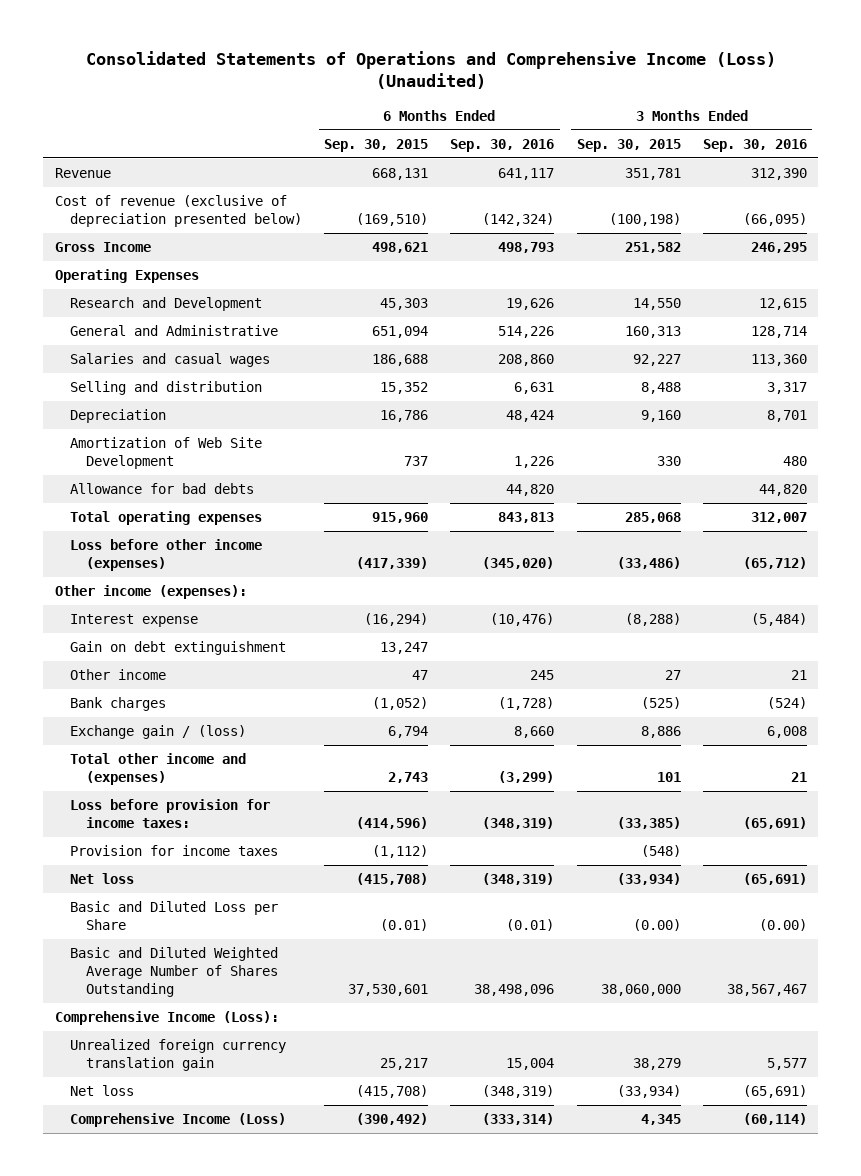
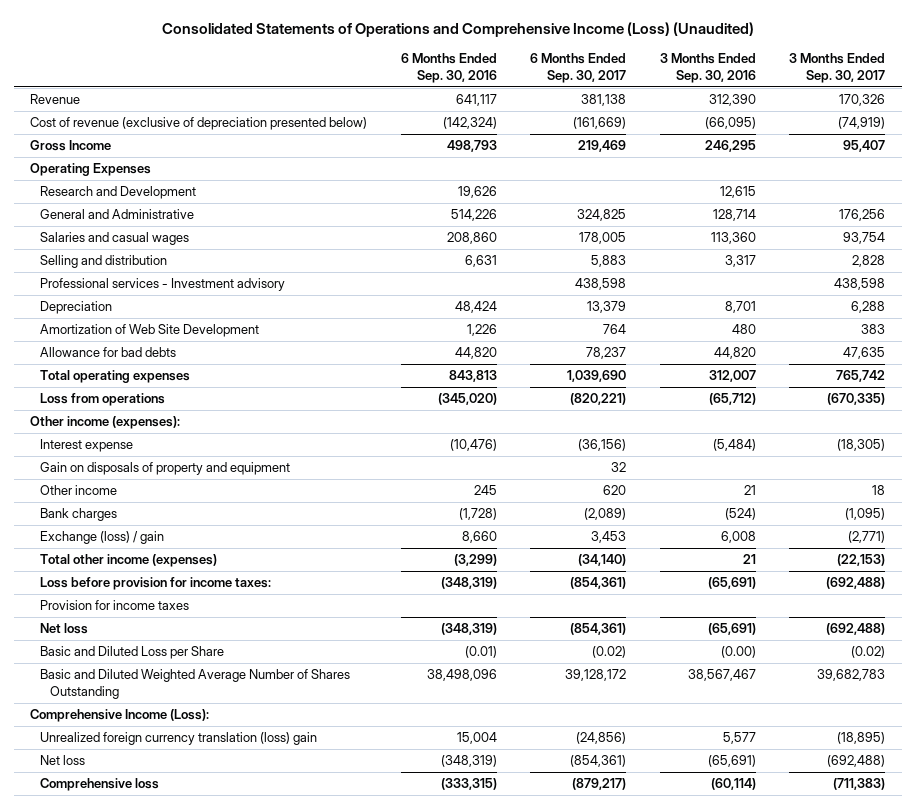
- | 6 Months Ended Sep. 30, 2015 | 6 Months Ended Sep. 30, 2016 | 3 Months Ended Sep. 30, 2015 | 3 Months Ended Sep. 30, 2016
+ | 6 Months Ended Sep. 30, 2016 | 6 Months Ended Sep. 30, 2017 | 3 Months Ended Sep. 30, 2016 | 3 Months Ended Sep. 30, 2017
+ Professional services - Investment advisory | | 438,598 | | 438,598
- Loss before other income (expenses) | (417,339) | (345,020) | (33,486) | (65,712)
+ Loss from operations | (345,020) | (820,221) | (65,712) | (670,335)
- Gain on debt extinguishment | 13,247 | | |
+ Gain on disposals of property and equipment | | 32 | |
- Exchange gain / (loss) | 6,794 | 8,660 | 8,886 | 6,008
- Total other income and (expenses) | 2,743 | (3,299) | 101 | 21
+ Exchange (loss) / gain | 8,660 | 3,453 | 6,008 | (2,771)
+ Total other income (expenses) | (3,299) | (34,140) | 21 | (22,153)
- Unrealized foreign currency translation gain | 25,217 | 15,004 | 38,279 | 5,577
+ Unrealized foreign currency translation (loss) gain | 15,004 | (24,856) | 5,577 | (18,895)
- Comprehensive Income (Loss) | (390,492) | (333,314) | 4,345 | (60,114)
+ Comprehensive loss | (333,315) | (879,217) | (60,114) | (711,383)

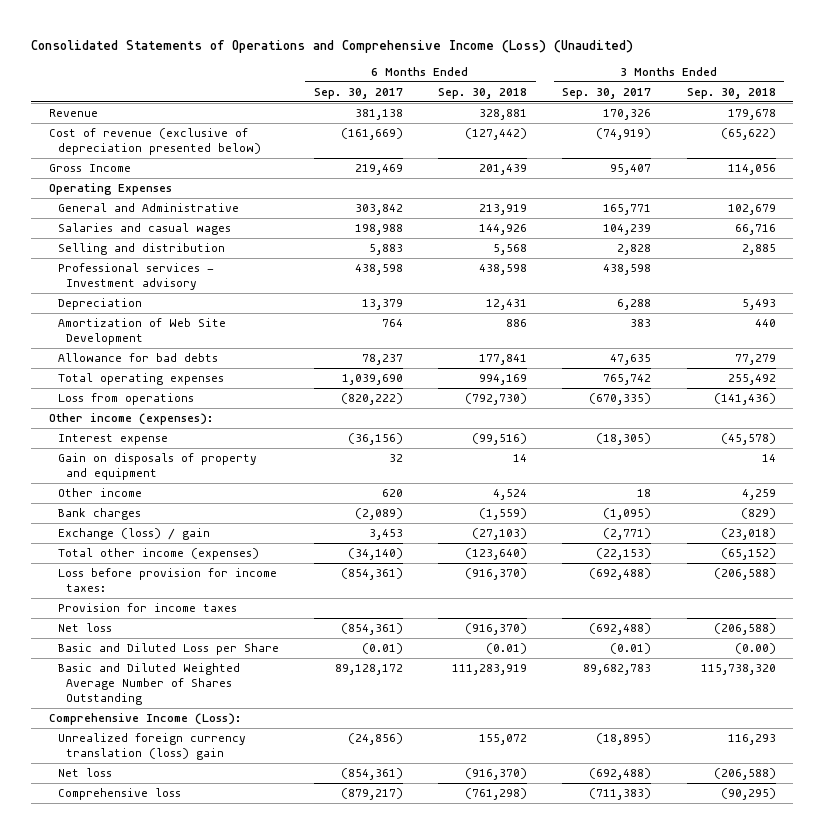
- | 6 Months Ended Sep. 30, 2016 | 6 Months Ended Sep. 30, 2017 | 3 Months Ended Sep. 30, 2016 | 3 Months Ended Sep. 30, 2017
+ | 6 Months Ended Sep. 30, 2017 | 6 Months Ended Sep. 30, 2018 | 3 Months Ended Sep. 30, 2017 | 3 Months Ended Sep. 30, 2018
- Research and Development | 19,626 | | 12,615 |
- General and Administrative | 514,226 | 324,825 | 128,714 | 176,256
- Salaries and casual wages | 208,860 | 178,005 | 113,360 | 93,754
+ General and Administrative | 303,842 | 213,919 | 165,771 | 102,679
+ Salaries and casual wages | 198,988 | 144,926 | 104,239 | 66,716
- Loss from operations | (345,020) | (820,221) | (65,712) | (670,335)
+ Loss from operations | (820,222) | (792,730) | (670,335) | (141,436)
- Basic and Diluted Loss per Share | (0.01) | (0.02) | (0.00) | (0.02)
- Basic and Diluted Weighted Average Number of Shares Outstanding | 38,498,096 | 39,128,172 | 38,567,467 | 39,682,783
+ Basic and Diluted Loss per Share | (0.01) | (0.01) | (0.01) | (0.00)
+ Basic and Diluted Weighted Average Number of Shares Outstanding | 89,128,172 | 111,283,919 | 89,682,783 | 115,738,320

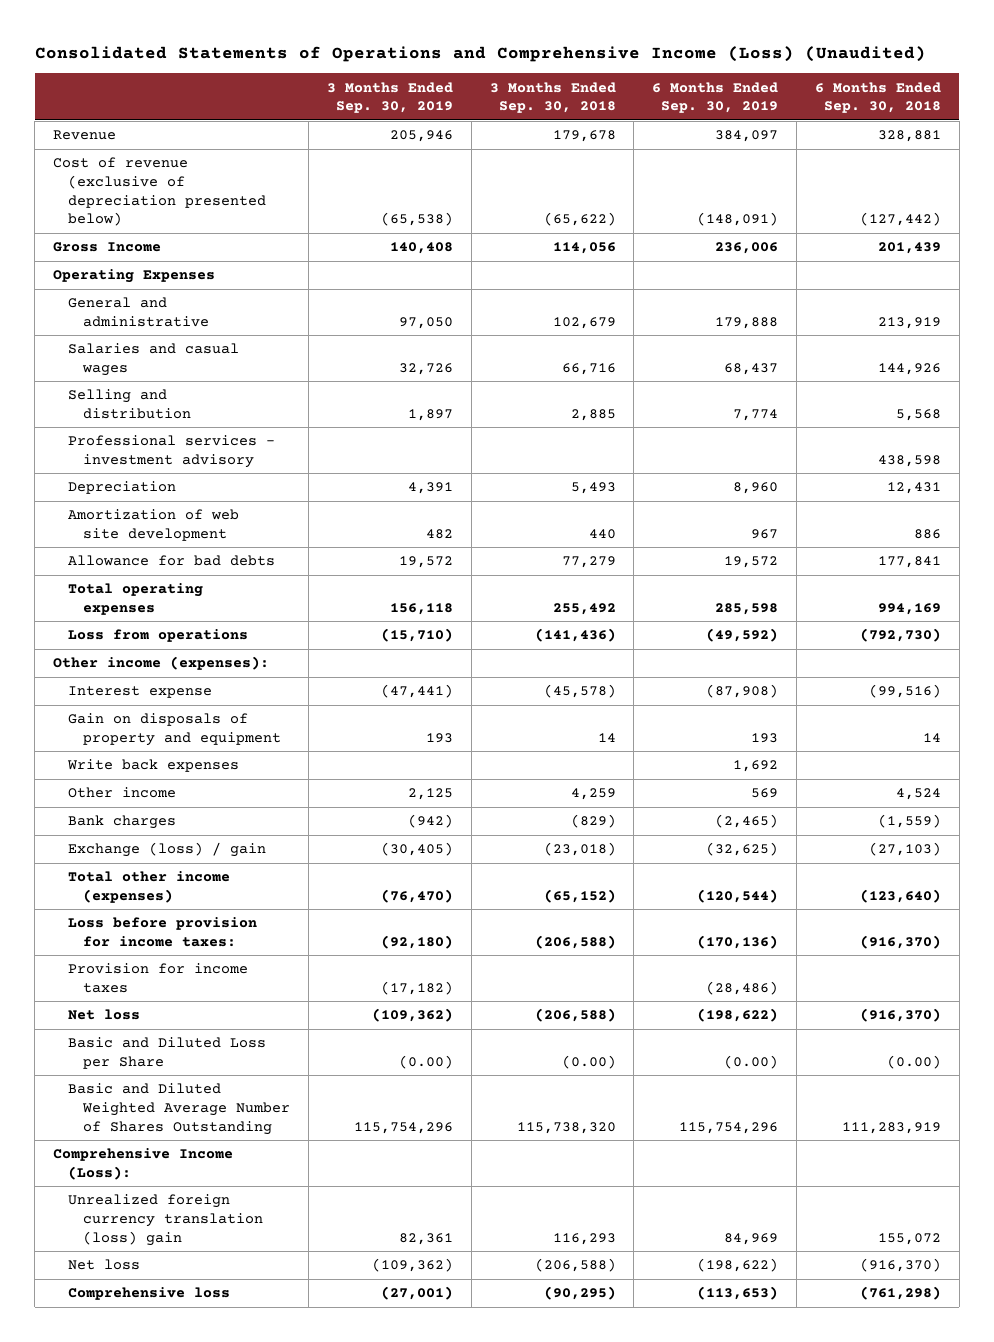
- | 6 Months Ended Sep. 30, 2017 | 6 Months Ended Sep. 30, 2018 | 3 Months Ended Sep. 30, 2017 | 3 Months Ended Sep. 30, 2018
+ | 3 Months Ended Sep. 30, 2019 | 3 Months Ended Sep. 30, 2018 | 6 Months Ended Sep. 30, 2019 | 6 Months Ended Sep. 30, 2018
- General and Administrative | 303,842 | 213,919 | 165,771 | 102,679
+ General and administrative | 97,050 | 102,679 | 179,888 | 213,919
- Professional services - Investment advisory | 438,598 | 438,598 | 438,598 |
+ Professional services - investment advisory | | | | 438,598
- Amortization of Web Site Development | 764 | 886 | 383 | 440
+ Amortization of web site development | 482 | 440 | 967 | 886
+ Write back expenses | | | 1,692 |
- Basic and Diluted Loss per Share | (0.01) | (0.01) | (0.01) | (0.00)
+ Basic and Diluted Loss per Share | (0.00) | (0.00) | (0.00) | (0.00)

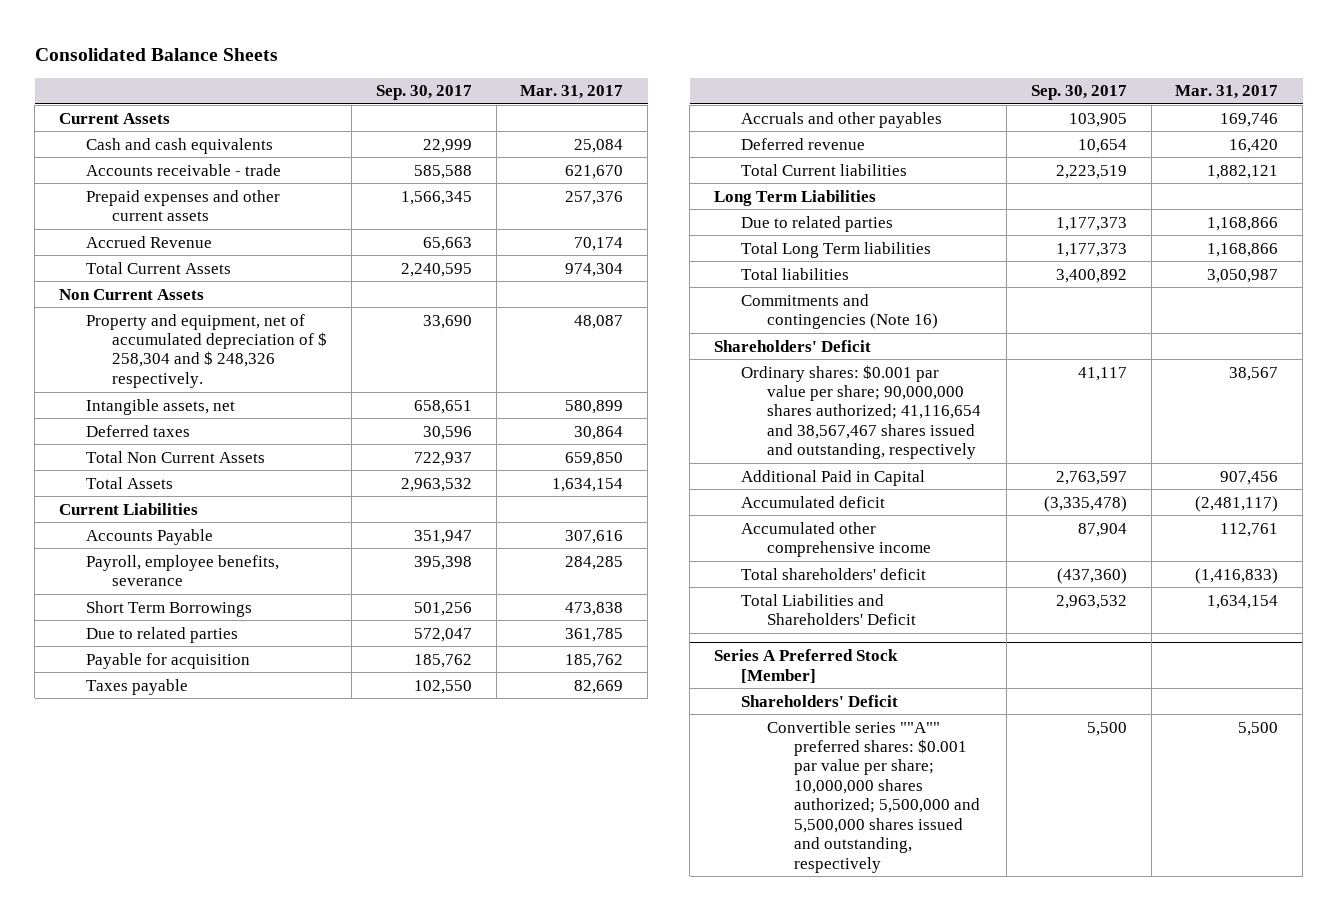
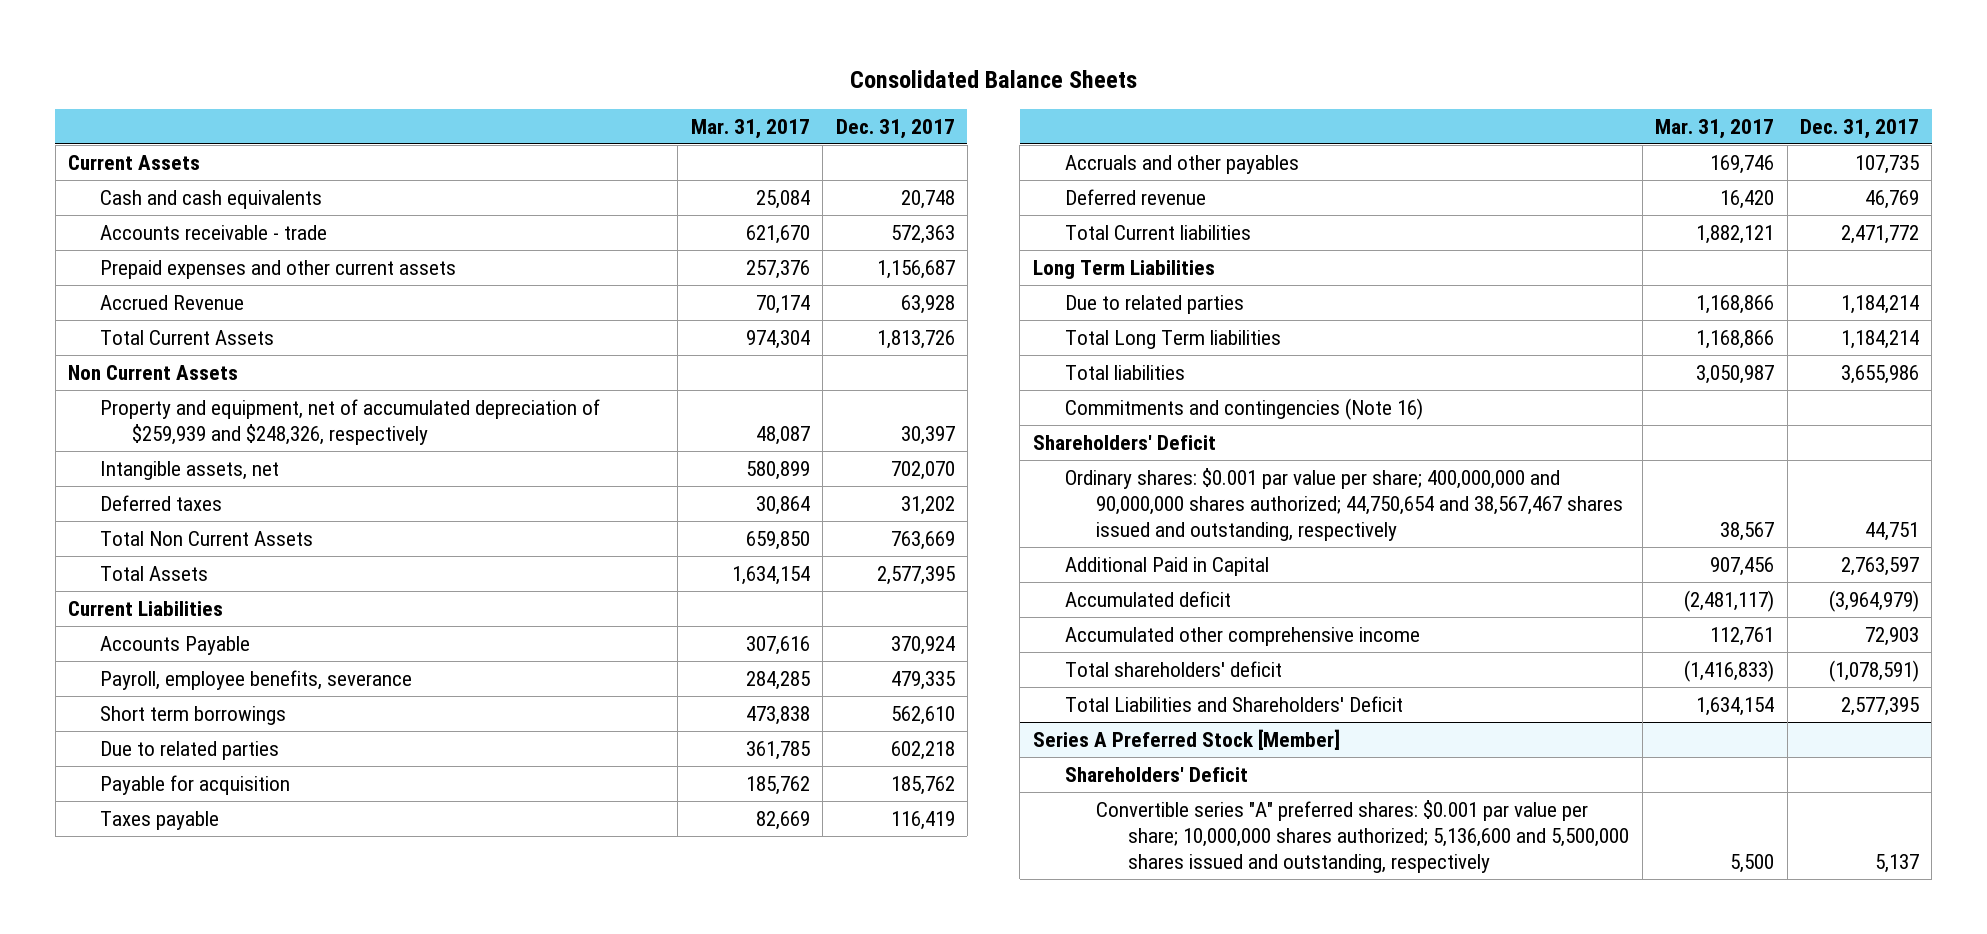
- | Sep. 30, 2017 | Mar. 31, 2017
+ | Mar. 31, 2017 | Dec. 31, 2017
- Property and equipment, net of accumulated depreciation of $ 258,304 and $ 248,326 respectively. | 33,690 | 48,087
+ Property and equipment, net of accumulated depreciation of $259,939 and $248,326, respectively | 48,087 | 30,397
- Short Term Borrowings | 501,256 | 473,838
+ Short term borrowings | 473,838 | 562,610
- Ordinary shares: $0.001 par value per share; 90,000,000 shares authorized; 41,116,654 and 38,567,467 shares issued and outstanding, respectively | 41,117 | 38,567
+ Ordinary shares: $0.001 par value per share; 400,000,000 and 90,000,000 shares authorized; 44,750,654 and 38,567,467 shares issued and outstanding, respectively | 38,567 | 44,751
@ Series A Preferred Stock [Member]
- Convertible series ""A"" preferred shares: $0.001 par value per share; 10,000,000 shares authorized; 5,500,000 and 5,500,000 shares issued and outstanding, respectively | 5,500 | 5,500
+ Convertible series "A" preferred shares: $0.001 par value per share; 10,000,000 shares authorized; 5,136,600 and 5,500,000 shares issued and outstanding, respectively | 5,500 | 5,137

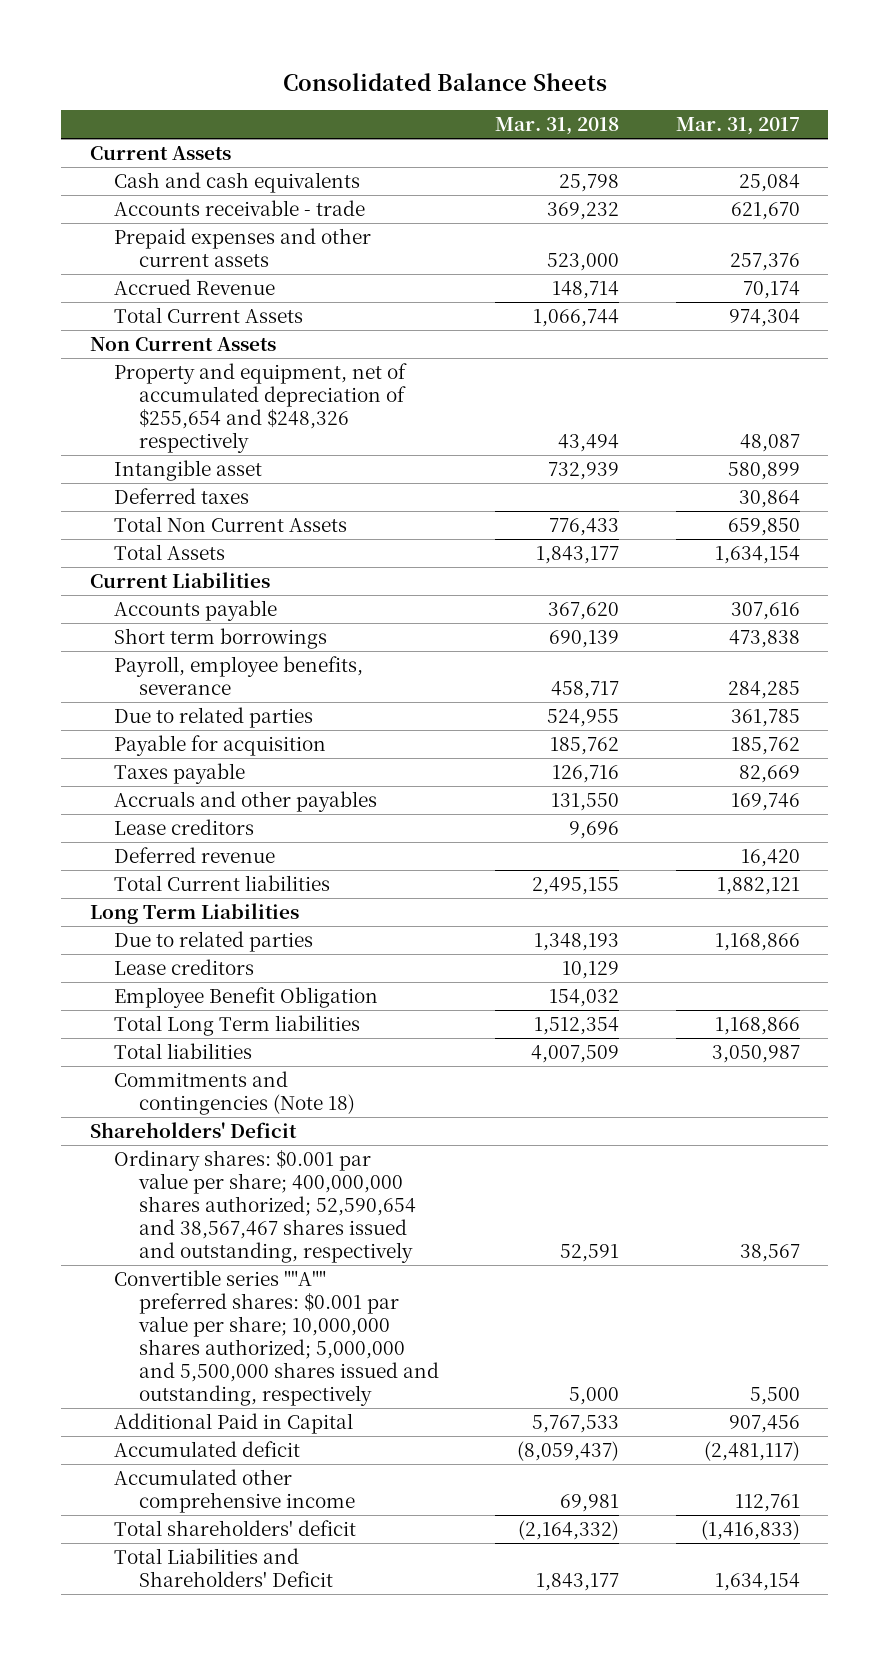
- | Mar. 31, 2017 | Dec. 31, 2017
+ | Mar. 31, 2018 | Mar. 31, 2017
- Property and equipment, net of accumulated depreciation of $259,939 and $248,326, respectively | 48,087 | 30,397
- Intangible assets, net | 580,899 | 702,070
+ Property and equipment, net of accumulated depreciation of $255,654 and $248,326 respectively | 43,494 | 48,087
+ Intangible asset | 732,939 | 580,899
- Accounts Payable | 307,616 | 370,924
+ Accounts payable | 367,620 | 307,616
moved down: Payroll, employee benefits, severance | 458,717 | 284,285
+ Lease creditors | 9,696 |
+ Lease creditors | 10,129 |
+ Employee Benefit Obligation | 154,032 |
- Commitments and contingencies (Note 16)
+ Commitments and contingencies (Note 18)
- Ordinary shares: $0.001 par value per share; 400,000,000 and 90,000,000 shares authorized; 44,750,654 and 38,567,467 shares issued and outstanding, respectively | 38,567 | 44,751
+ Ordinary shares: $0.001 par value per share; 400,000,000 shares authorized; 52,590,654 and 38,567,467 shares issued and outstanding, respectively | 52,591 | 38,567
+ Convertible series ""A"" preferred shares: $0.001 par value per share; 10,000,000 shares authorized; 5,000,000 and 5,500,000 shares issued and outstanding, respectively | 5,000 | 5,500
- Series A Preferred Stock [Member]
- Shareholders' Deficit
- Convertible series "A" preferred shares: $0.001 par value per share; 10,000,000 shares authorized; 5,136,600 and 5,500,000 shares issued and outstanding, respectively | 5,500 | 5,137

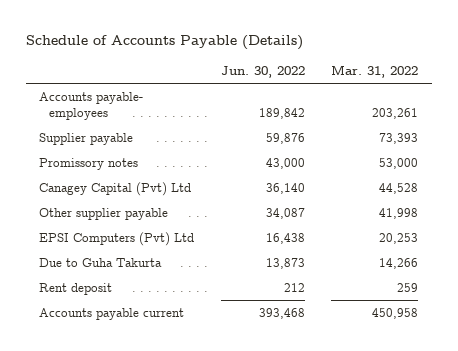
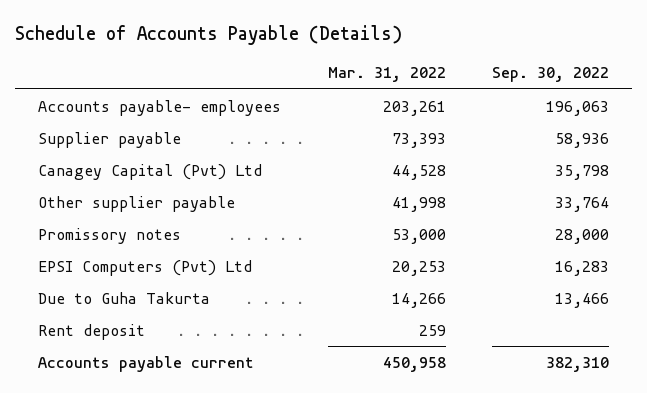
- | Jun. 30, 2022 | Mar. 31, 2022
+ | Mar. 31, 2022 | Sep. 30, 2022
moved down: Promissory notes | 53,000 | 28,000

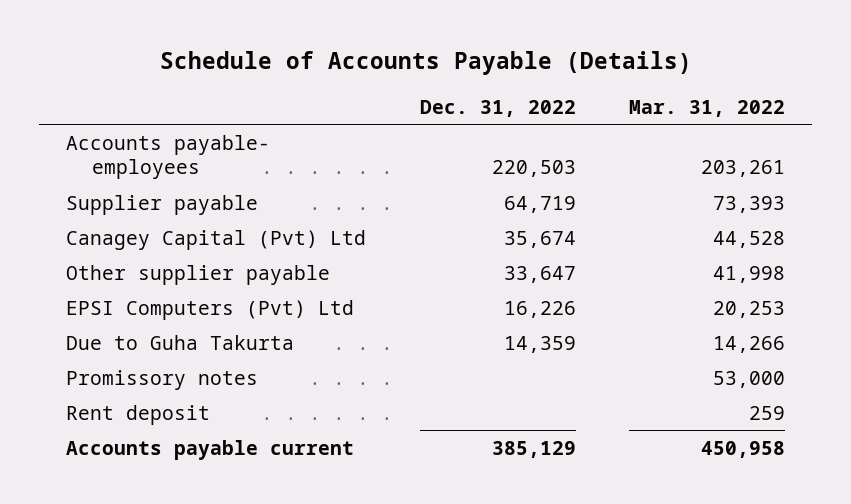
- | Mar. 31, 2022 | Sep. 30, 2022
+ | Dec. 31, 2022 | Mar. 31, 2022
moved down: Promissory notes | | 53,000

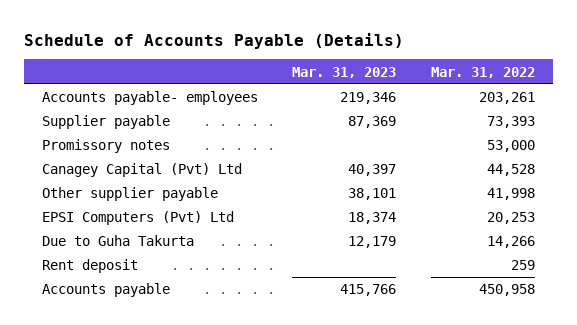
- | Dec. 31, 2022 | Mar. 31, 2022
+ | Mar. 31, 2023 | Mar. 31, 2022
moved up: Promissory notes | | 53,000
- Accounts payable current | 385,129 | 450,958
+ Accounts payable | 415,766 | 450,958

